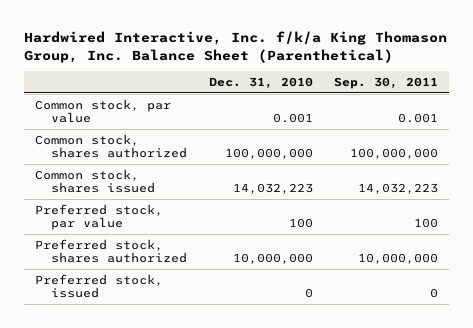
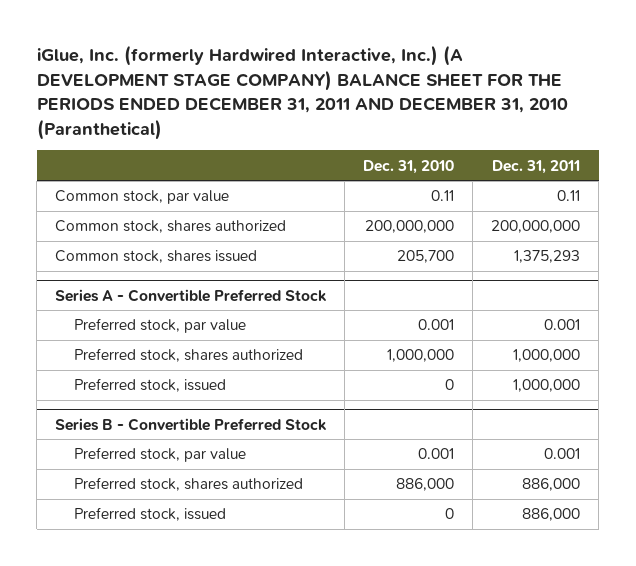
- Hardwired Interactive, Inc. f/k/a King Thomason Group, Inc. Balance Sheet (Parenthetical)
+ iGlue, Inc. (formerly Hardwired Interactive, Inc.) (A DEVELOPMENT STAGE COMPANY) BALANCE SHEET FOR THE PERIODS ENDED DECEMBER 31, 2011 AND DECEMBER 31, 2010 (Paranthetical)
- | Dec. 31, 2010 | Sep. 30, 2011
+ | Dec. 31, 2010 | Dec. 31, 2011
- Common stock, par value | 0.001 | 0.001
- Common stock, shares authorized | 100,000,000 | 100,000,000
- Common stock, shares issued | 14,032,223 | 14,032,223
- Preferred stock, par value | 100 | 100
- Preferred stock, shares authorized | 10,000,000 | 10,000,000
+ Common stock, par value | 0.11 | 0.11
+ Common stock, shares authorized | 200,000,000 | 200,000,000
+ Common stock, shares issued | 205,700 | 1,375,293
+ Series A - Convertible Preferred Stock
+ Preferred stock, par value | 0.001 | 0.001
+ Preferred stock, shares authorized | 1,000,000 | 1,000,000
+ Series B - Convertible Preferred Stock
+ Preferred stock, par value | 0.001 | 0.001
+ Preferred stock, shares authorized | 886,000 | 886,000
+ Preferred stock, issued | 0 | 886,000

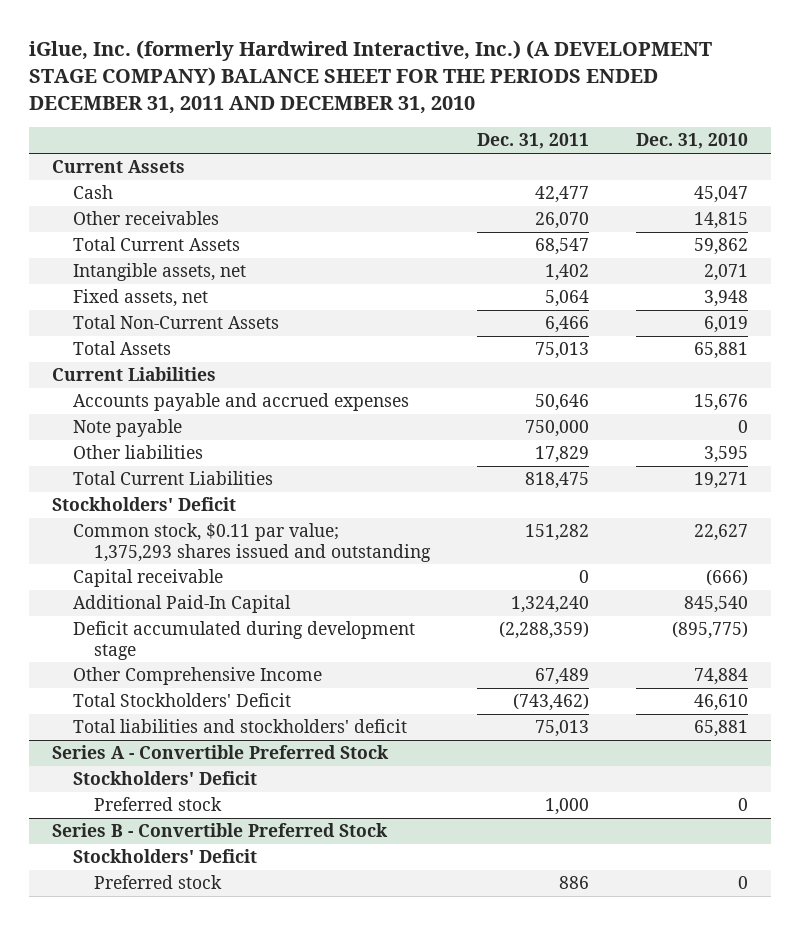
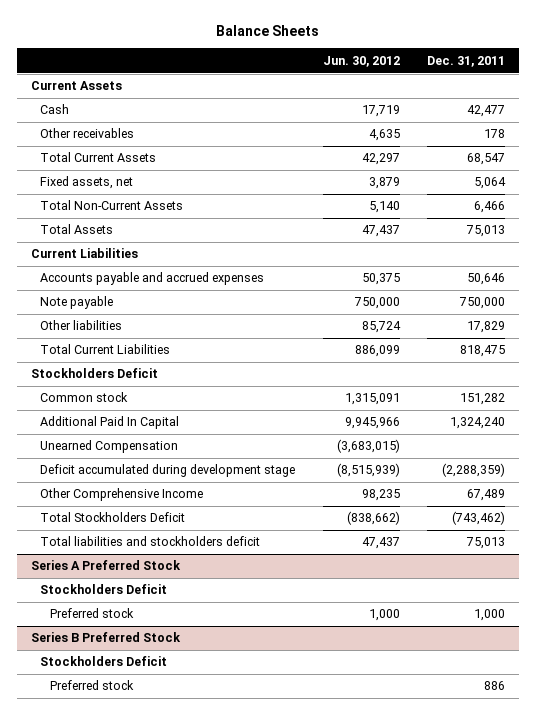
- iGlue, Inc. (formerly Hardwired Interactive, Inc.) (A DEVELOPMENT STAGE COMPANY) BALANCE SHEET FOR THE PERIODS ENDED DECEMBER 31, 2011 AND DECEMBER 31, 2010
+ Balance Sheets
- | Dec. 31, 2011 | Dec. 31, 2010
+ | Jun. 30, 2012 | Dec. 31, 2011
- Other receivables | 26,070 | 14,815
+ Other receivables | 4,635 | 178
- Intangible assets, net | 1,402 | 2,071
- Stockholders' Deficit
- Common stock, $0.11 par value; 1,375,293 shares issued and outstanding | 151,282 | 22,627
- Capital receivable | 0 | (666)
- Additional Paid-In Capital | 1,324,240 | 845,540
+ Stockholders Deficit
+ Common stock | 1,315,091 | 151,282
+ Additional Paid In Capital | 9,945,966 | 1,324,240
+ Unearned Compensation | (3,683,015) |
- Total Stockholders' Deficit | (743,462) | 46,610
- Total liabilities and stockholders' deficit | 75,013 | 65,881
- Series A - Convertible Preferred Stock
- Stockholders' Deficit
+ Total Stockholders Deficit | (838,662) | (743,462)
+ Total liabilities and stockholders deficit | 47,437 | 75,013
+ Series A Preferred Stock
+ Stockholders Deficit
- Series B - Convertible Preferred Stock
- Stockholders' Deficit
+ Series B Preferred Stock
+ Stockholders Deficit

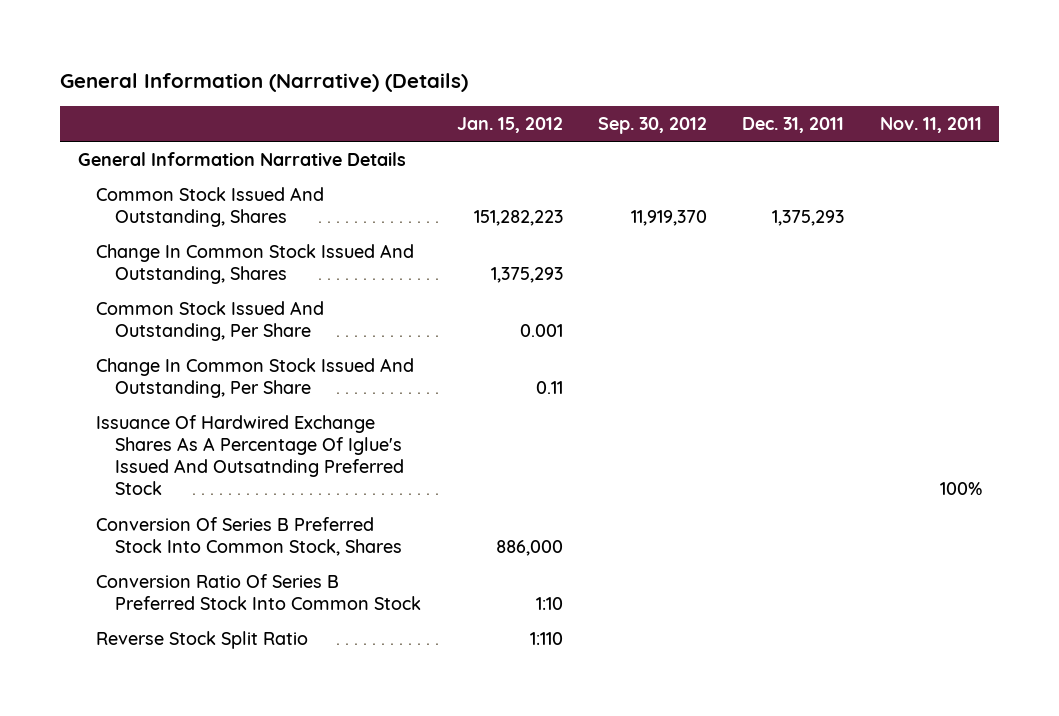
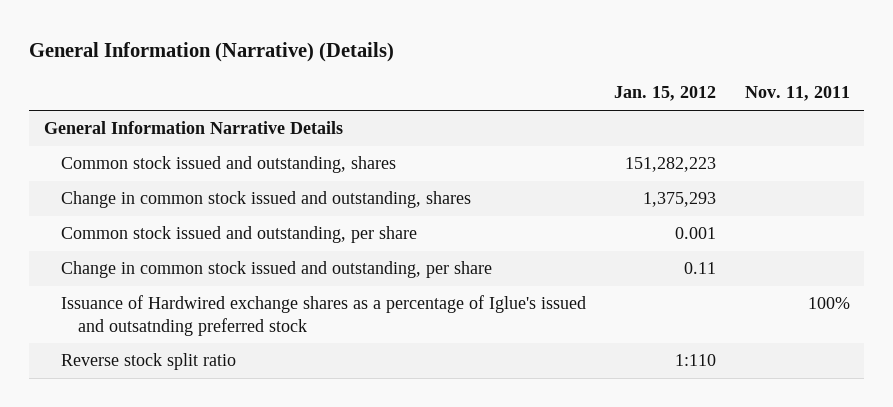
- | Jan. 15, 2012 | Sep. 30, 2012 | Dec. 31, 2011 | Nov. 11, 2011
+ | Jan. 15, 2012 | Nov. 11, 2011
- Common Stock Issued And Outstanding, Shares | 151,282,223 | 11,919,370 | 1,375,293 |
- Change In Common Stock Issued And Outstanding, Shares | 1,375,293 | | |
- Common Stock Issued And Outstanding, Per Share | 0.001 | | |
- Change In Common Stock Issued And Outstanding, Per Share | 0.11 | | |
- Issuance Of Hardwired Exchange Shares As A Percentage Of Iglue's Issued And Outsatnding Preferred Stock | | | | 100%
- Conversion Of Series B Preferred Stock Into Common Stock, Shares | 886,000 | | |
- Conversion Ratio Of Series B Preferred Stock Into Common Stock | 1:10 | | |
- Reverse Stock Split Ratio | 1:110 | | |
+ Common stock issued and outstanding, shares | 151,282,223 |
+ Change in common stock issued and outstanding, shares | 1,375,293 |
+ Common stock issued and outstanding, per share | 0.001 |
+ Change in common stock issued and outstanding, per share | 0.11 |
+ Issuance of Hardwired exchange shares as a percentage of Iglue's issued and outsatnding preferred stock | | 100%
+ Reverse stock split ratio | 1:110 |

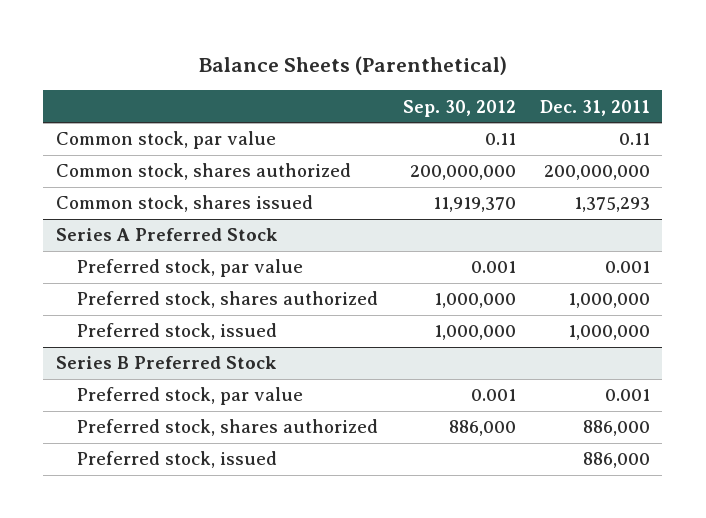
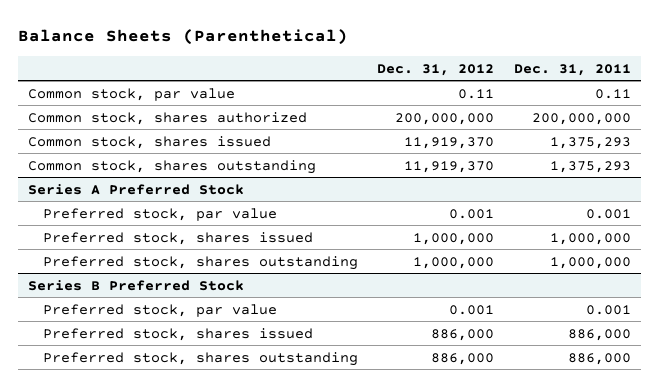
- | Sep. 30, 2012 | Dec. 31, 2011
+ | Dec. 31, 2012 | Dec. 31, 2011
+ Common stock, shares outstanding | 11,919,370 | 1,375,293
@ Series A Preferred Stock
- Preferred stock, shares authorized | 1,000,000 | 1,000,000
- Preferred stock, issued | 1,000,000 | 1,000,000
+ Preferred stock, shares issued | 1,000,000 | 1,000,000
+ Preferred stock, shares outstanding | 1,000,000 | 1,000,000
@ Series B Preferred Stock
- Preferred stock, shares authorized | 886,000 | 886,000
- Preferred stock, issued | | 886,000
+ Preferred stock, shares issued | 886,000 | 886,000
+ Preferred stock, shares outstanding | 886,000 | 886,000

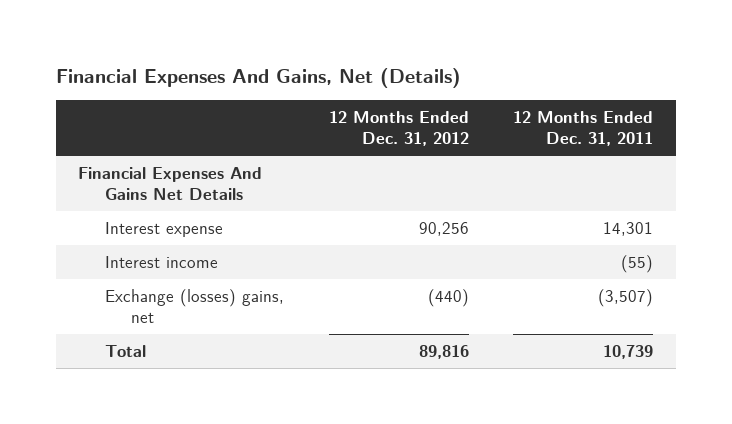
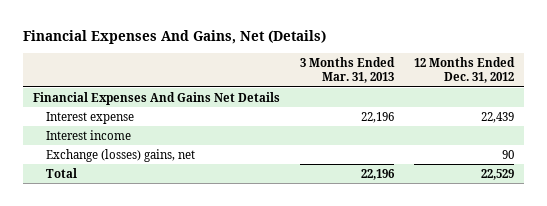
- | 12 Months Ended Dec. 31, 2012 | 12 Months Ended Dec. 31, 2011
+ | 3 Months Ended Mar. 31, 2013 | 12 Months Ended Dec. 31, 2012
- Interest expense | 90,256 | 14,301
+ Interest expense | 22,196 | 22,439
- Exchange (losses) gains, net | (440) | (3,507)
- Total | 89,816 | 10,739
+ Exchange (losses) gains, net | | 90
+ Total | 22,196 | 22,529

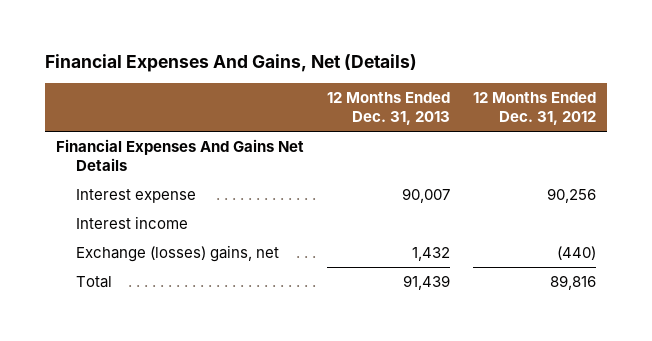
- | 3 Months Ended Mar. 31, 2013 | 12 Months Ended Dec. 31, 2012
+ | 12 Months Ended Dec. 31, 2013 | 12 Months Ended Dec. 31, 2012
- Interest expense | 22,196 | 22,439
+ Interest expense | 90,007 | 90,256
- Exchange (losses) gains, net | | 90
- Total | 22,196 | 22,529
+ Exchange (losses) gains, net | 1,432 | (440)
+ Total | 91,439 | 89,816

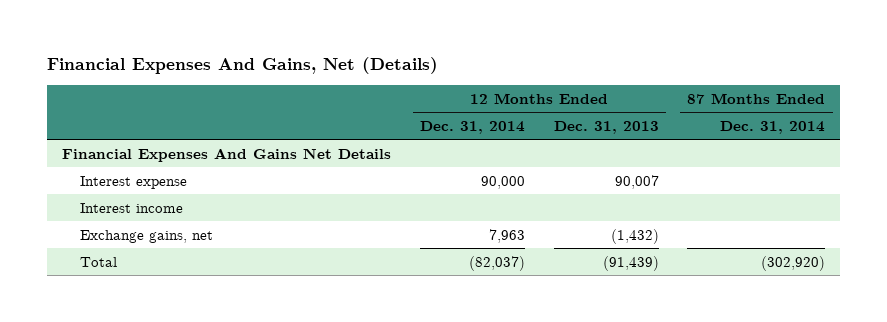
- | 12 Months Ended Dec. 31, 2013 | 12 Months Ended Dec. 31, 2012
+ | 12 Months Ended Dec. 31, 2014 | 12 Months Ended Dec. 31, 2013 | 87 Months Ended Dec. 31, 2014
- Exchange (losses) gains, net | 1,432 | (440)
- Total | 91,439 | 89,816
+ Exchange gains, net | 7,963 | (1,432) |
+ Total | (82,037) | (91,439) | (302,920)

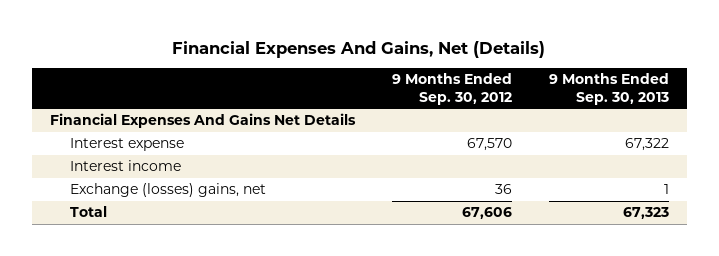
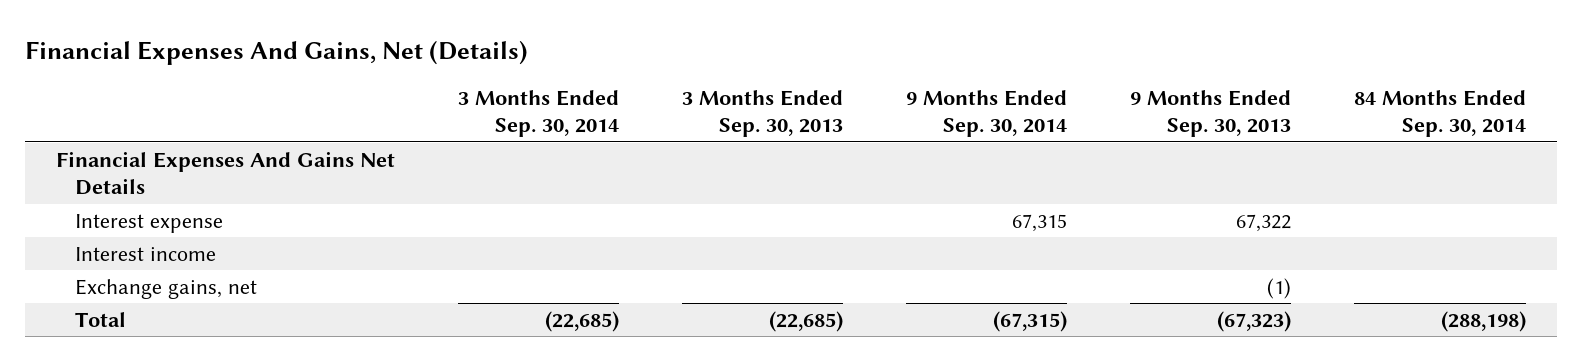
- | 9 Months Ended Sep. 30, 2012 | 9 Months Ended Sep. 30, 2013
+ | 3 Months Ended Sep. 30, 2014 | 3 Months Ended Sep. 30, 2013 | 9 Months Ended Sep. 30, 2014 | 9 Months Ended Sep. 30, 2013 | 84 Months Ended Sep. 30, 2014
- Exchange (losses) gains, net | 36 | 1
- Total | 67,606 | 67,323
+ Exchange gains, net | | | | (1) |
+ Total | (22,685) | (22,685) | (67,315) | (67,323) | (288,198)

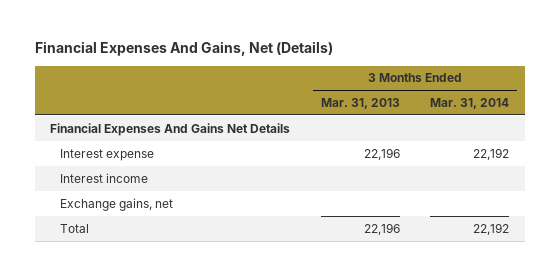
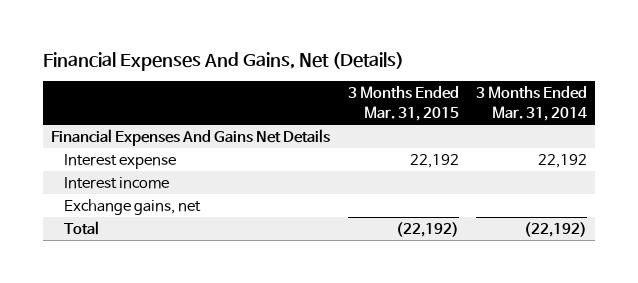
- | 3 Months Ended Mar. 31, 2013 | 3 Months Ended Mar. 31, 2014
+ | 3 Months Ended Mar. 31, 2015 | 3 Months Ended Mar. 31, 2014
- Total | 22,196 | 22,192
+ Total | (22,192) | (22,192)

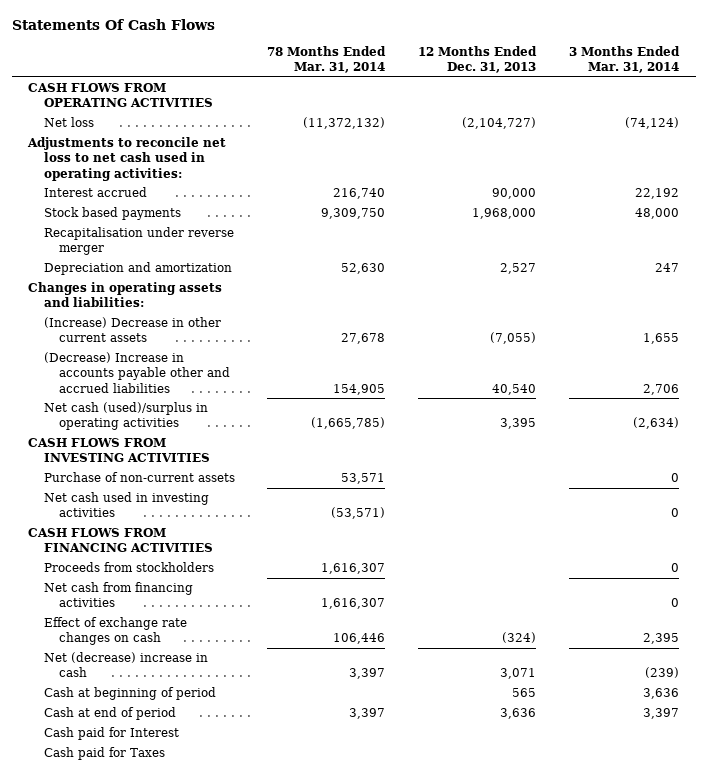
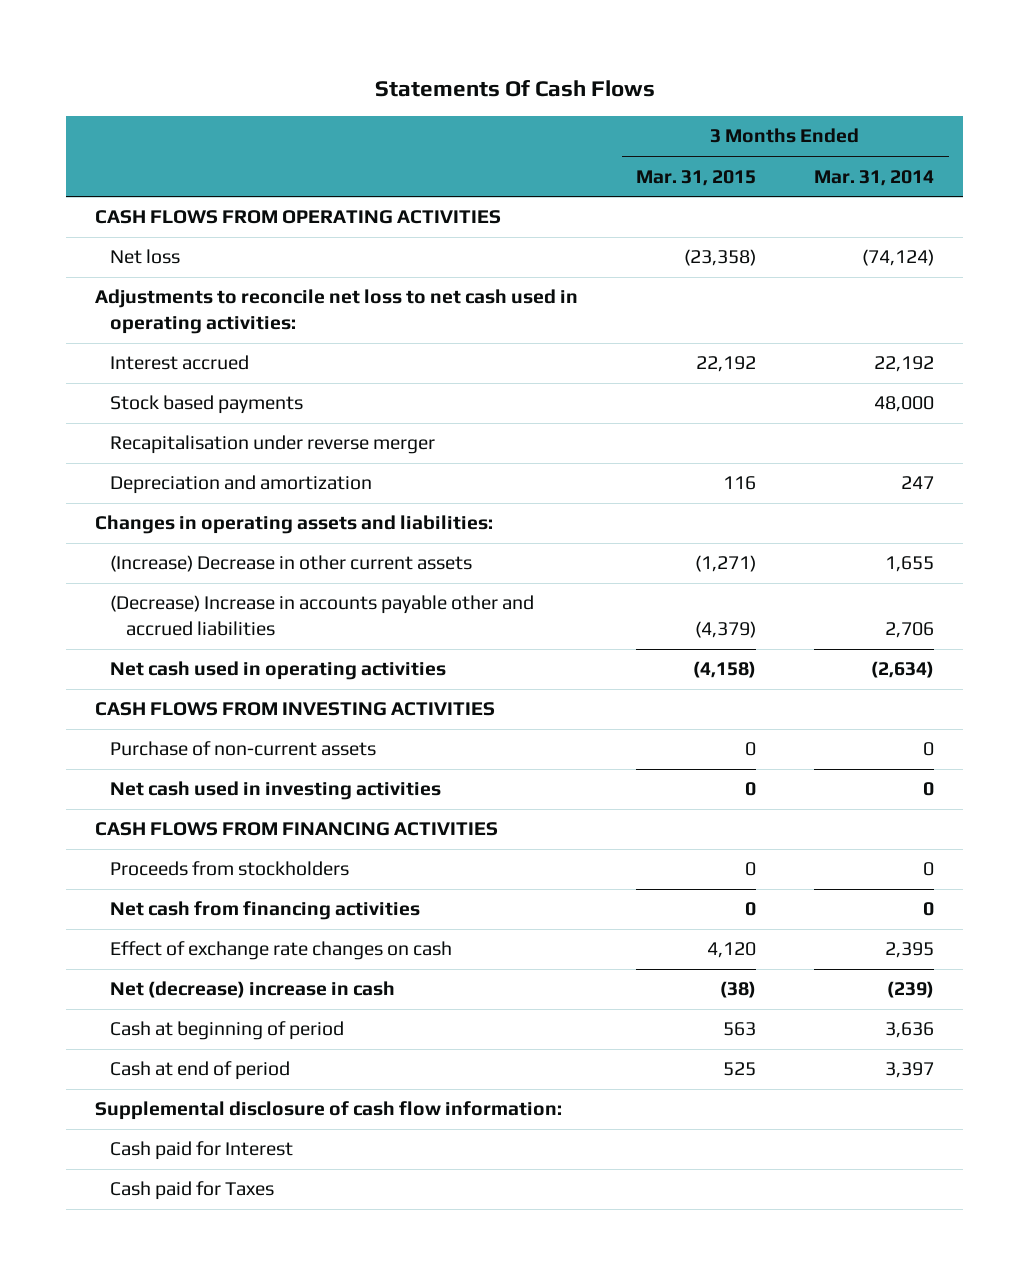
- | 78 Months Ended Mar. 31, 2014 | 12 Months Ended Dec. 31, 2013 | 3 Months Ended Mar. 31, 2014
+ | 3 Months Ended Mar. 31, 2015 | 3 Months Ended Mar. 31, 2014
- Net cash (used)/surplus in operating activities | (1,665,785) | 3,395 | (2,634)
+ Net cash used in operating activities | (4,158) | (2,634)
+ Supplemental disclosure of cash flow information:

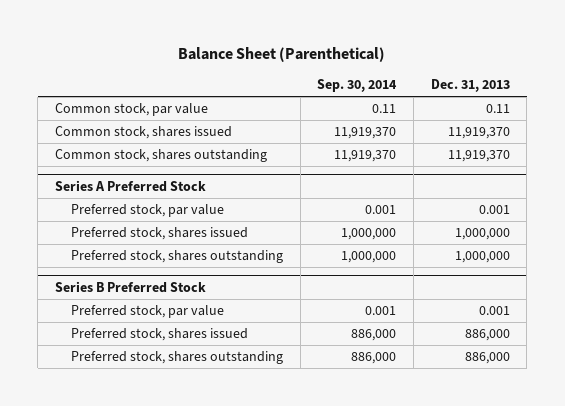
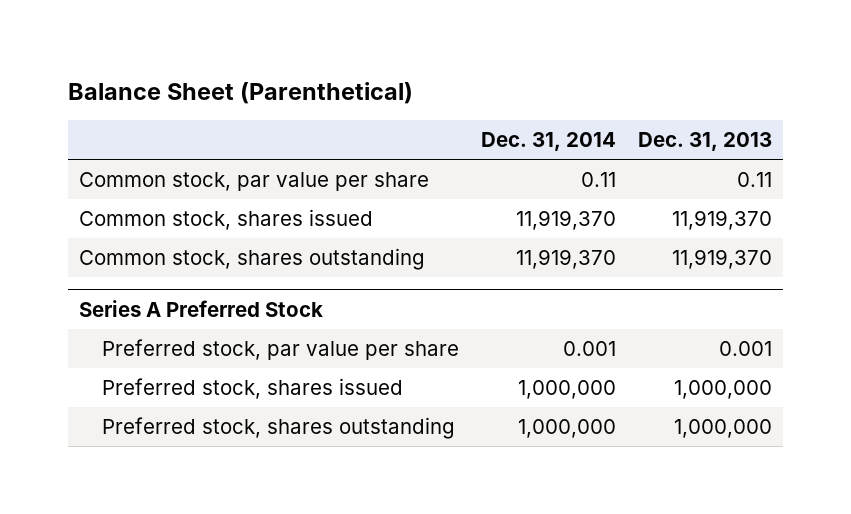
- | Sep. 30, 2014 | Dec. 31, 2013
+ | Dec. 31, 2014 | Dec. 31, 2013
- Common stock, par value | 0.11 | 0.11
+ Common stock, par value per share | 0.11 | 0.11
@ Series A Preferred Stock
- Preferred stock, par value | 0.001 | 0.001
+ Preferred stock, par value per share | 0.001 | 0.001
- Series B Preferred Stock
- Preferred stock, par value | 0.001 | 0.001
- Preferred stock, shares issued | 886,000 | 886,000
- Preferred stock, shares outstanding | 886,000 | 886,000

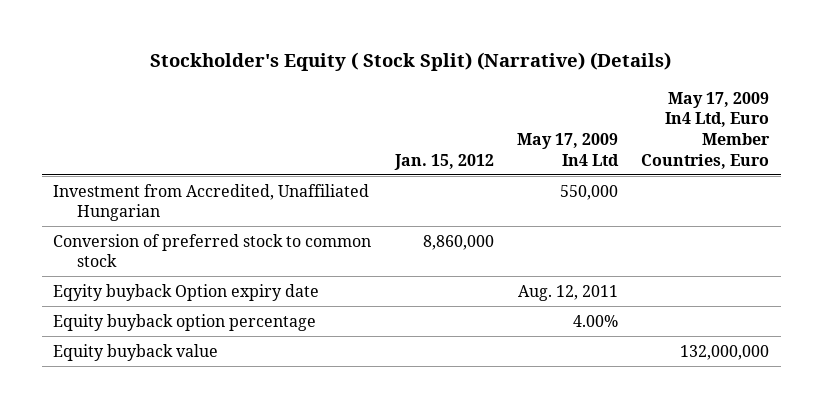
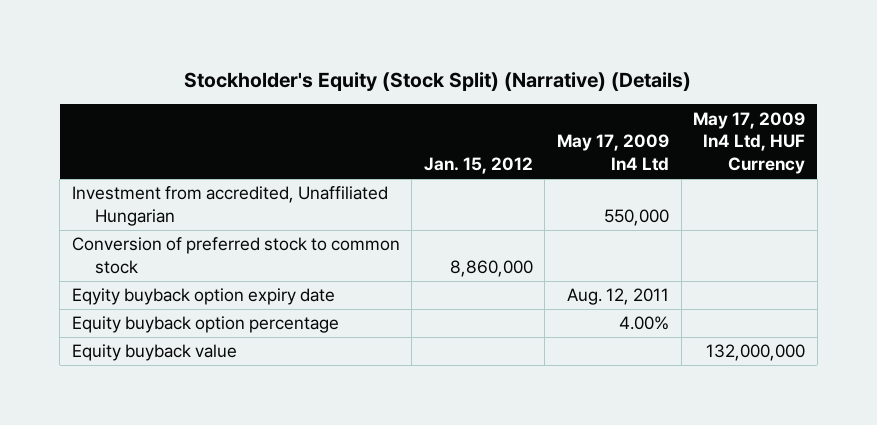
- Stockholder's Equity ( Stock Split) (Narrative) (Details)
+ Stockholder's Equity (Stock Split) (Narrative) (Details)
- | Jan. 15, 2012 | May 17, 2009 In4 Ltd | May 17, 2009 In4 Ltd, Euro Member Countries, Euro
+ | Jan. 15, 2012 | May 17, 2009 In4 Ltd | May 17, 2009 In4 Ltd, HUF Currency
- Investment from Accredited, Unaffiliated Hungarian | | 550,000 |
+ Investment from accredited, Unaffiliated Hungarian | | 550,000 |
- Eqyity buyback Option expiry date | | Aug. 12, 2011 |
+ Eqyity buyback option expiry date | | Aug. 12, 2011 |

